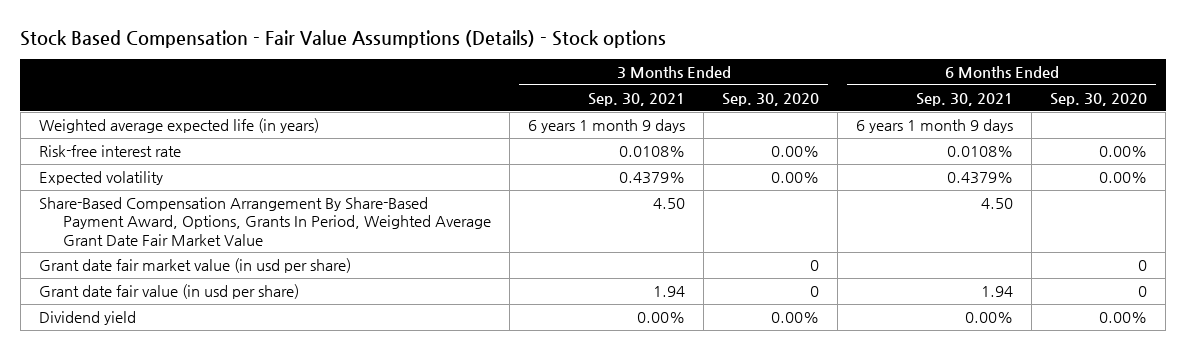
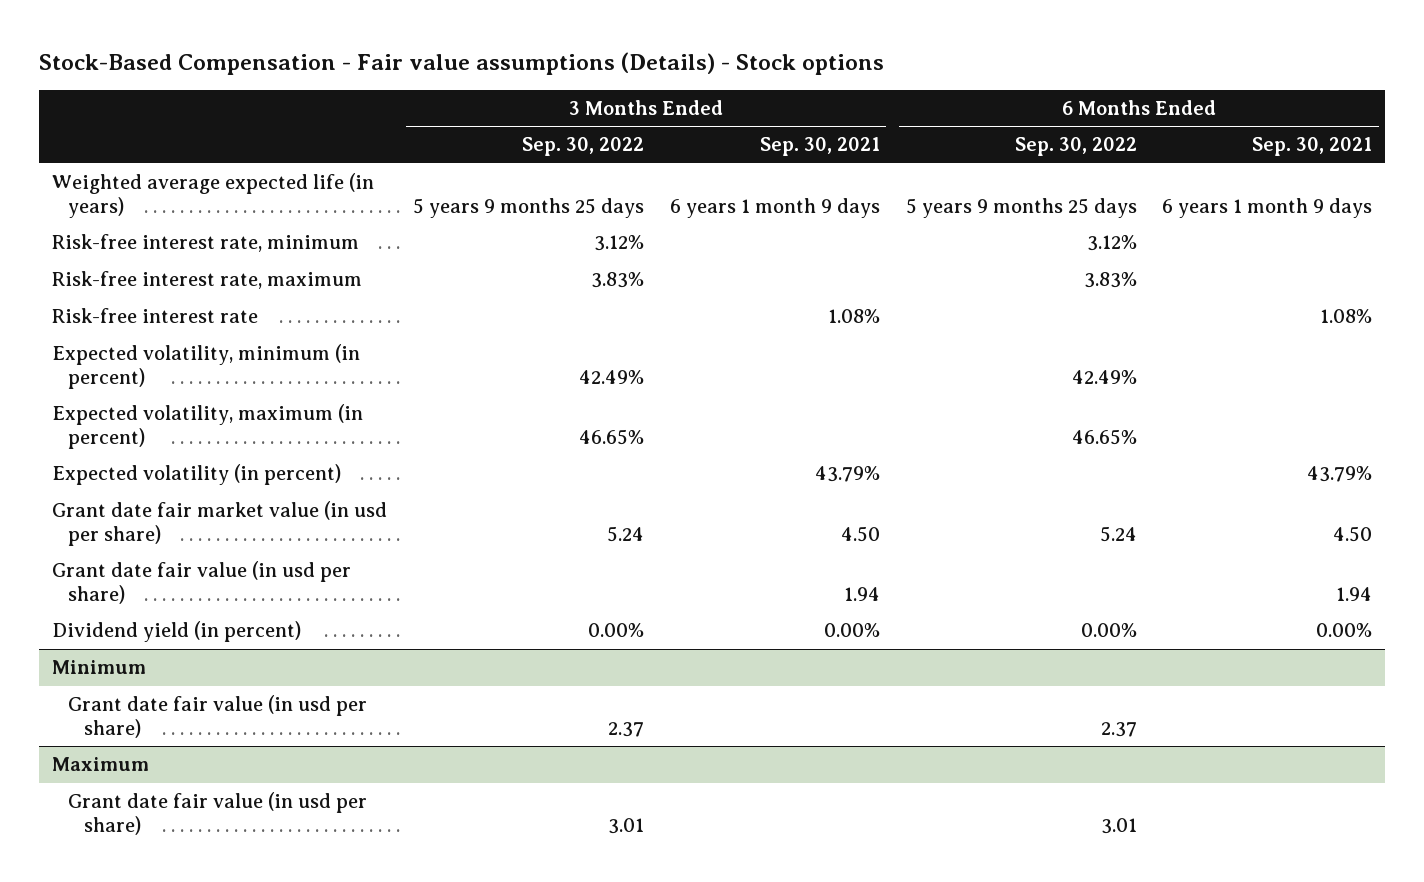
- Stock Based Compensation - Fair Value Assumptions (Details) - Stock options
+ Stock-Based Compensation - Fair value assumptions (Details) - Stock options
- | 3 Months Ended Sep. 30, 2021 | 3 Months Ended Sep. 30, 2020 | 6 Months Ended Sep. 30, 2021 | 6 Months Ended Sep. 30, 2020
+ | 3 Months Ended Sep. 30, 2022 | 3 Months Ended Sep. 30, 2021 | 6 Months Ended Sep. 30, 2022 | 6 Months Ended Sep. 30, 2021
- Risk-free interest rate | 0.0108% | 0.00% | 0.0108% | 0.00%
- Expected volatility | 0.4379% | 0.00% | 0.4379% | 0.00%
- Share-Based Compensation Arrangement By Share-Based Payment Award, Options, Grants In Period, Weighted Average Grant Date Fair Market Value | 4.50 | | 4.50 |
- Grant date fair market value (in usd per share) | | 0 | | 0
+ Risk-free interest rate, minimum | 3.12% | | 3.12% |
+ Risk-free interest rate, maximum | 3.83% | | 3.83% |
+ Risk-free interest rate | | 1.08% | | 1.08%
+ Expected volatility, minimum (in percent) | 42.49% | | 42.49% |
+ Expected volatility, maximum (in percent) | 46.65% | | 46.65% |
+ Expected volatility (in percent) | | 43.79% | | 43.79%
+ Grant date fair market value (in usd per share) | 5.24 | 4.50 | 5.24 | 4.50
- Dividend yield | 0.00% | 0.00% | 0.00% | 0.00%
+ Dividend yield (in percent) | 0.00% | 0.00% | 0.00% | 0.00%
+ Minimum
+ Grant date fair value (in usd per share) | 2.37 | | 2.37 |
+ Maximum
+ Grant date fair value (in usd per share) | 3.01 | | 3.01 |

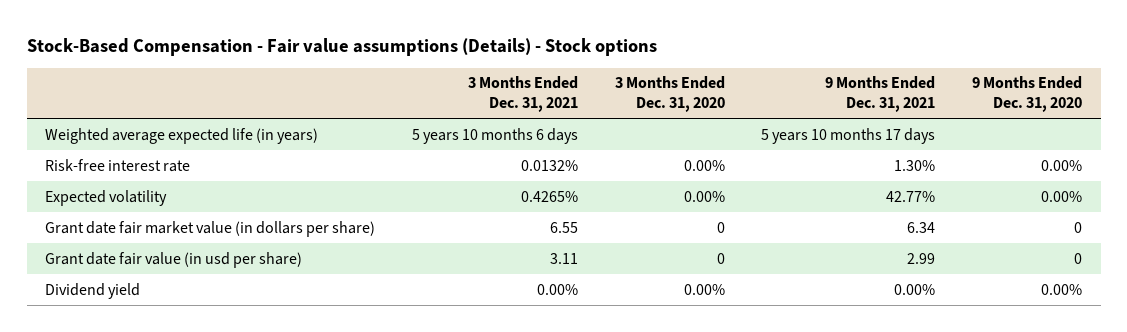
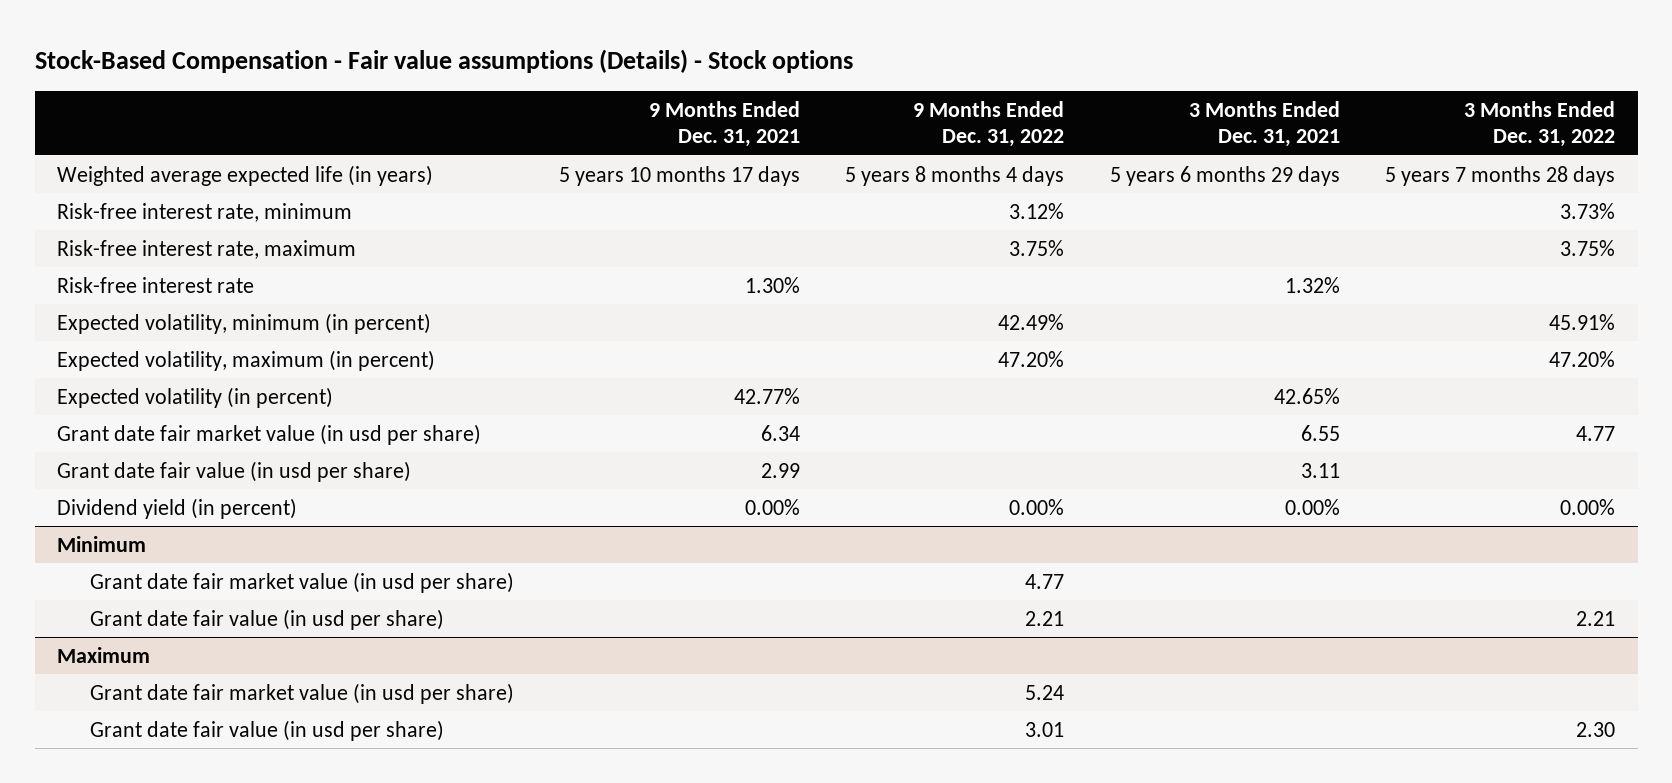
- | 3 Months Ended Dec. 31, 2021 | 3 Months Ended Dec. 31, 2020 | 9 Months Ended Dec. 31, 2021 | 9 Months Ended Dec. 31, 2020
+ | 9 Months Ended Dec. 31, 2021 | 9 Months Ended Dec. 31, 2022 | 3 Months Ended Dec. 31, 2021 | 3 Months Ended Dec. 31, 2022
- Weighted average expected life (in years) | 5 years 10 months 6 days | | 5 years 10 months 17 days |
- Risk-free interest rate | 0.0132% | 0.00% | 1.30% | 0.00%
- Expected volatility | 0.4265% | 0.00% | 42.77% | 0.00%
- Grant date fair market value (in dollars per share) | 6.55 | 0 | 6.34 | 0
+ Weighted average expected life (in years) | 5 years 10 months 17 days | 5 years 8 months 4 days | 5 years 6 months 29 days | 5 years 7 months 28 days
+ Risk-free interest rate, minimum | | 3.12% | | 3.73%
+ Risk-free interest rate, maximum | | 3.75% | | 3.75%
+ Risk-free interest rate | 1.30% | | 1.32% |
+ Expected volatility, minimum (in percent) | | 42.49% | | 45.91%
+ Expected volatility, maximum (in percent) | | 47.20% | | 47.20%
+ Expected volatility (in percent) | 42.77% | | 42.65% |
+ Grant date fair market value (in usd per share) | 6.34 | | 6.55 | 4.77
- Dividend yield | 0.00% | 0.00% | 0.00% | 0.00%
+ Dividend yield (in percent) | 0.00% | 0.00% | 0.00% | 0.00%
+ Minimum
+ Grant date fair market value (in usd per share) | | 4.77 | |
+ Grant date fair value (in usd per share) | | 2.21 | | 2.21
+ Maximum
+ Grant date fair market value (in usd per share) | | 5.24 | |
+ Grant date fair value (in usd per share) | | 3.01 | | 2.30

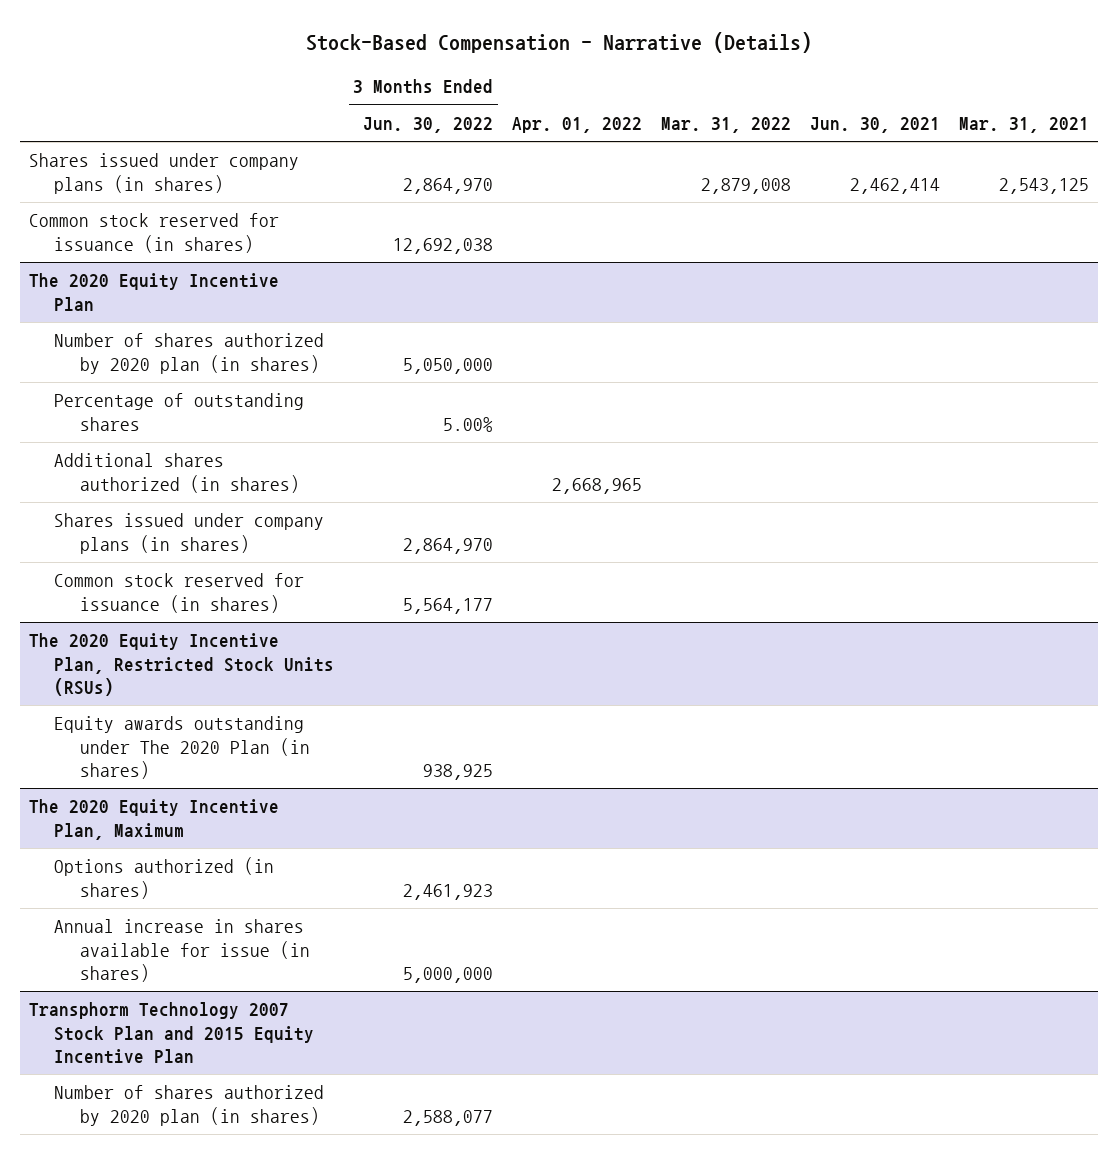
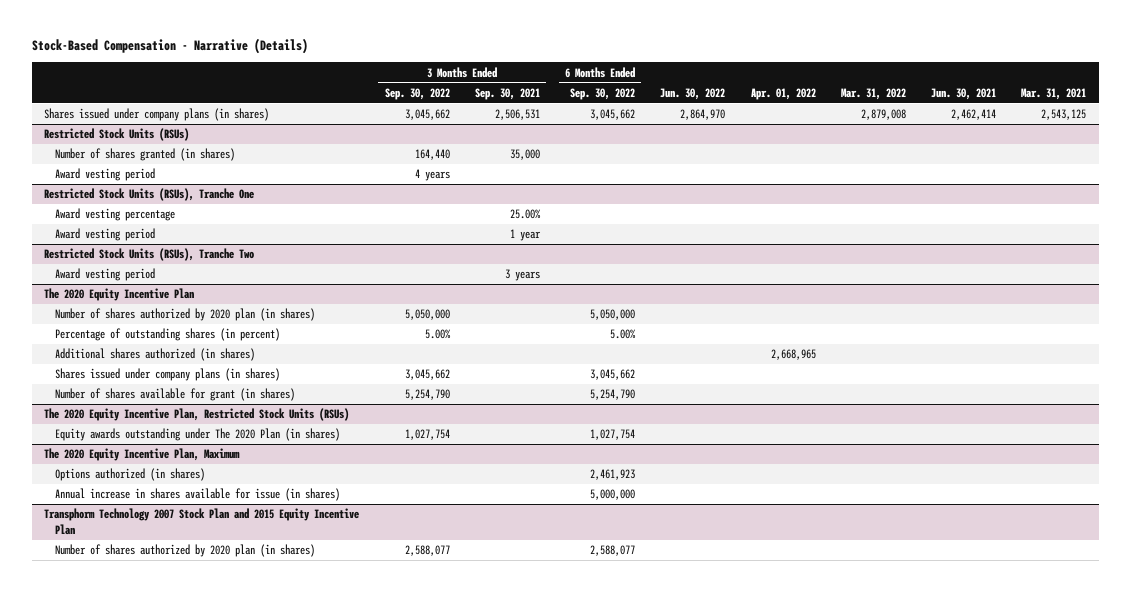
- | 3 Months Ended Jun. 30, 2022 | Apr. 01, 2022 | Mar. 31, 2022 | Jun. 30, 2021 | Mar. 31, 2021
+ | 3 Months Ended Sep. 30, 2022 | 3 Months Ended Sep. 30, 2021 | 6 Months Ended Sep. 30, 2022 | Jun. 30, 2022 | Apr. 01, 2022 | Mar. 31, 2022 | Jun. 30, 2021 | Mar. 31, 2021
- Common stock reserved for issuance (in shares) | 12,692,038 | | | |
+ Restricted Stock Units (RSUs)
+ Number of shares granted (in shares) | 164,440 | 35,000 | | | | | |
+ Award vesting period | 4 years | | | | | | |
+ Restricted Stock Units (RSUs), Tranche One
+ Award vesting percentage | | 25.00% | | | | | |
+ Award vesting period | | 1 year | | | | | |
+ Restricted Stock Units (RSUs), Tranche Two
+ Award vesting period | | 3 years | | | | | |
@ The 2020 Equity Incentive Plan
- Percentage of outstanding shares | 5.00% | | | |
+ Percentage of outstanding shares (in percent) | 5.00% | | 5.00% | | | | |
- Common stock reserved for issuance (in shares) | 5,564,177 | | | |
+ Number of shares available for grant (in shares) | 5,254,790 | | 5,254,790 | | | | |

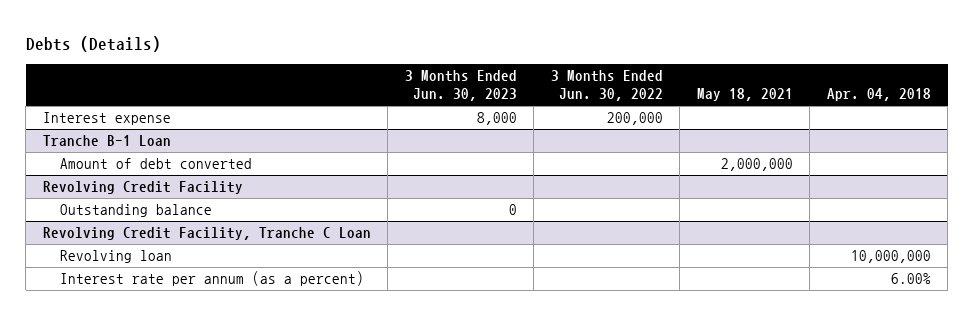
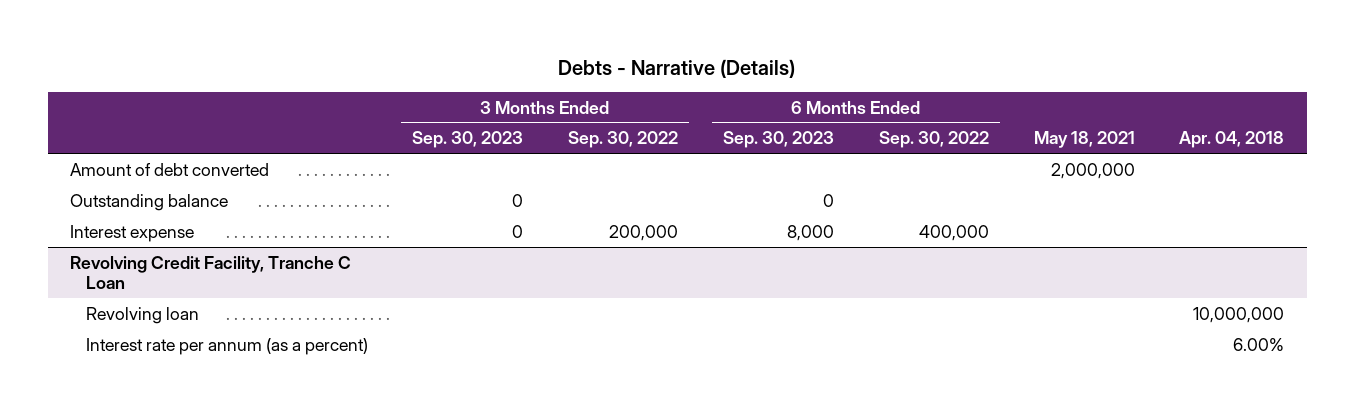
- Debts (Details)
+ Debts - Narrative (Details)
- | 3 Months Ended Jun. 30, 2023 | 3 Months Ended Jun. 30, 2022 | May 18, 2021 | Apr. 04, 2018
+ | 3 Months Ended Sep. 30, 2023 | 3 Months Ended Sep. 30, 2022 | 6 Months Ended Sep. 30, 2023 | 6 Months Ended Sep. 30, 2022 | May 18, 2021 | Apr. 04, 2018
+ Amount of debt converted | | | | | 2,000,000 |
+ Outstanding balance | 0 | | 0 | | |
- Tranche B-1 Loan
- Amount of debt converted | | | 2,000,000 |
- Revolving Credit Facility
- Outstanding balance | 0 | | |

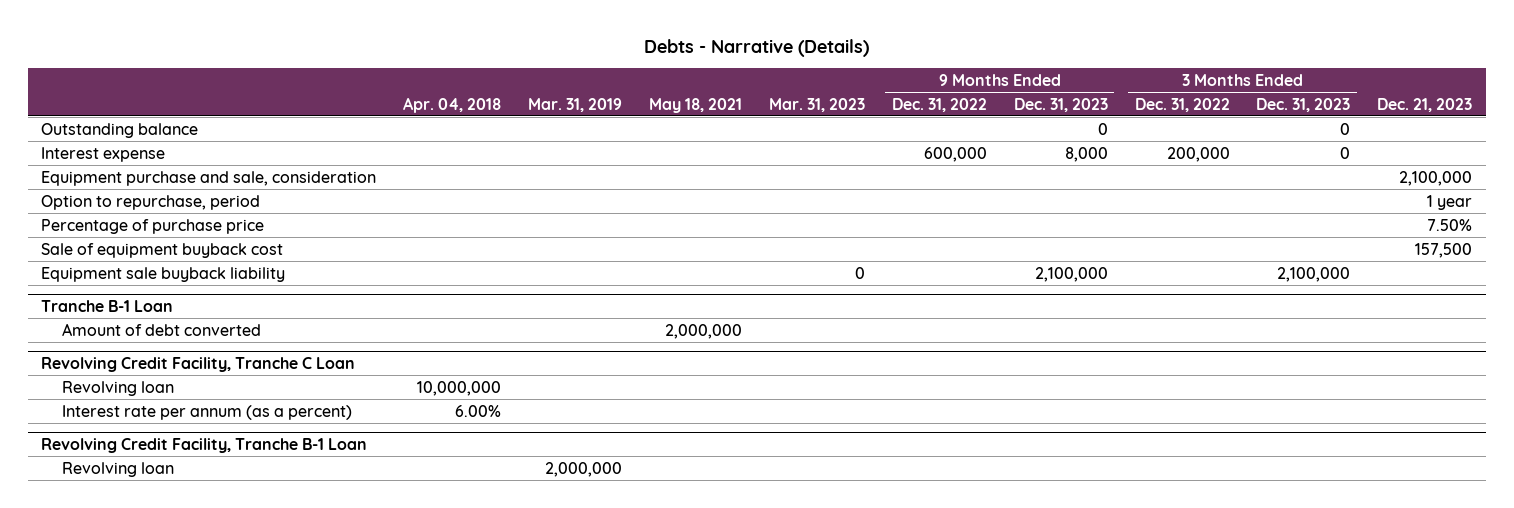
- | 3 Months Ended Sep. 30, 2023 | 3 Months Ended Sep. 30, 2022 | 6 Months Ended Sep. 30, 2023 | 6 Months Ended Sep. 30, 2022 | May 18, 2021 | Apr. 04, 2018
+ | Apr. 04, 2018 | Mar. 31, 2019 | May 18, 2021 | Mar. 31, 2023 | 9 Months Ended Dec. 31, 2022 | 9 Months Ended Dec. 31, 2023 | 3 Months Ended Dec. 31, 2022 | 3 Months Ended Dec. 31, 2023 | Dec. 21, 2023
- Amount of debt converted | | | | | 2,000,000 |
+ Equipment purchase and sale, consideration | | | | | | | | | 2,100,000
+ Option to repurchase, period | | | | | | | | | 1 year
+ Percentage of purchase price | | | | | | | | | 7.50%
+ Sale of equipment buyback cost | | | | | | | | | 157,500
+ Equipment sale buyback liability | | | | 0 | | 2,100,000 | | 2,100,000 |
+ Tranche B-1 Loan
+ Amount of debt converted | | | 2,000,000 | | | | | |
+ Revolving Credit Facility, Tranche B-1 Loan
+ Revolving loan | | 2,000,000 | | | | | | |

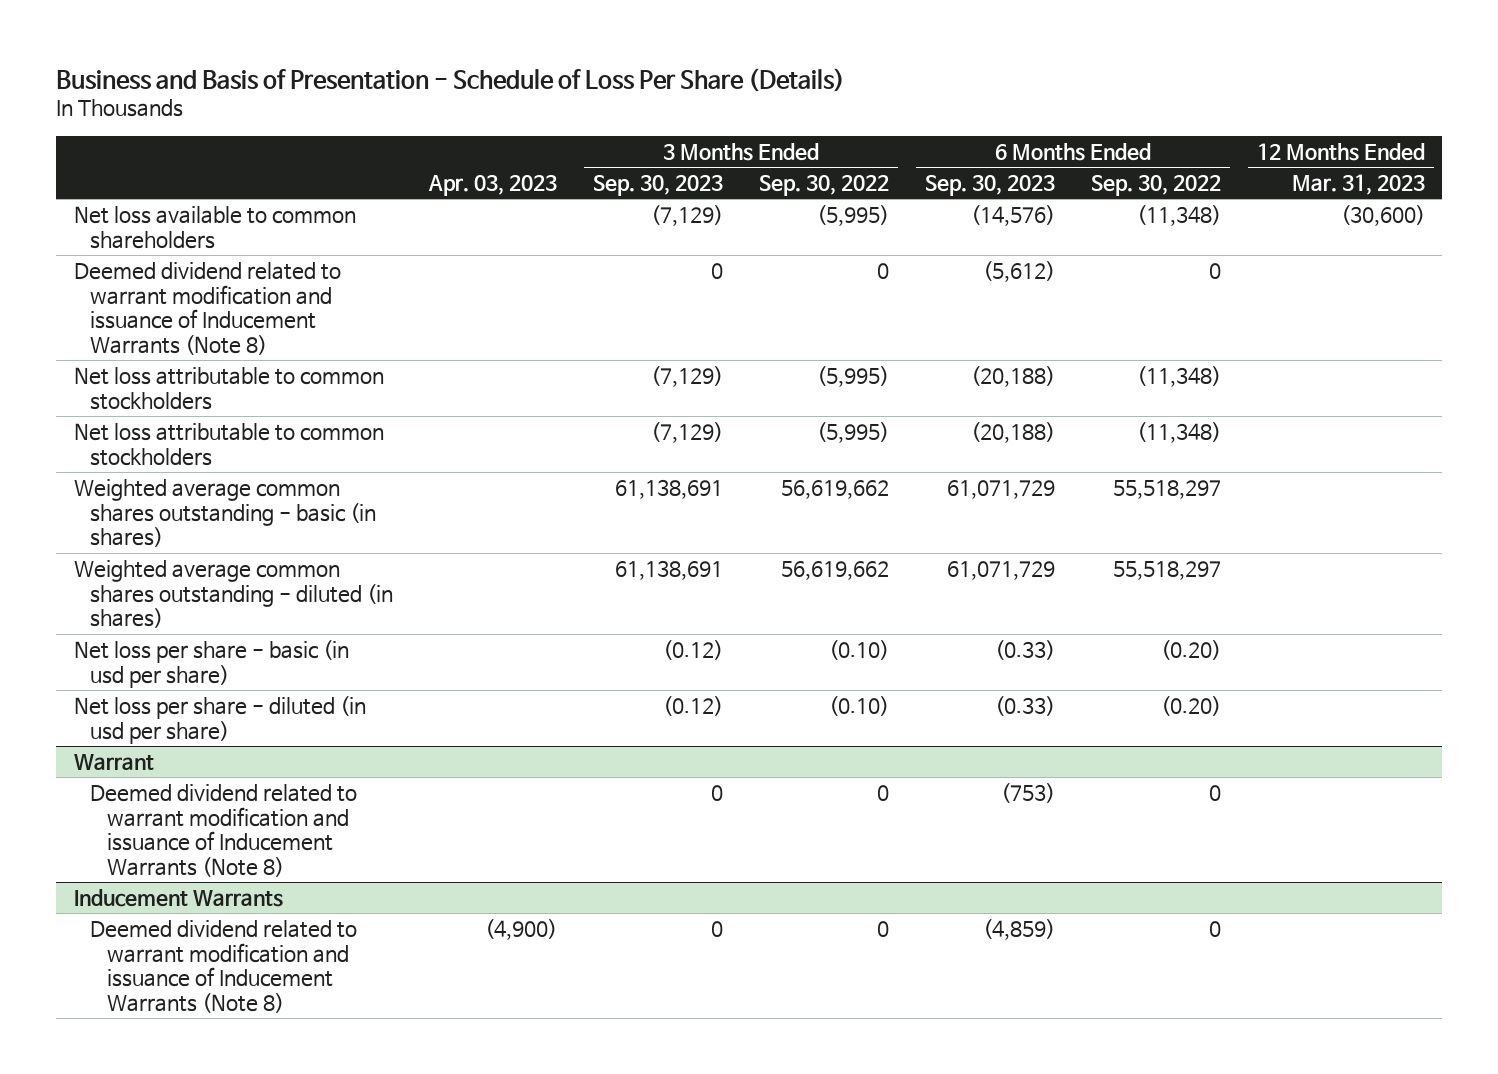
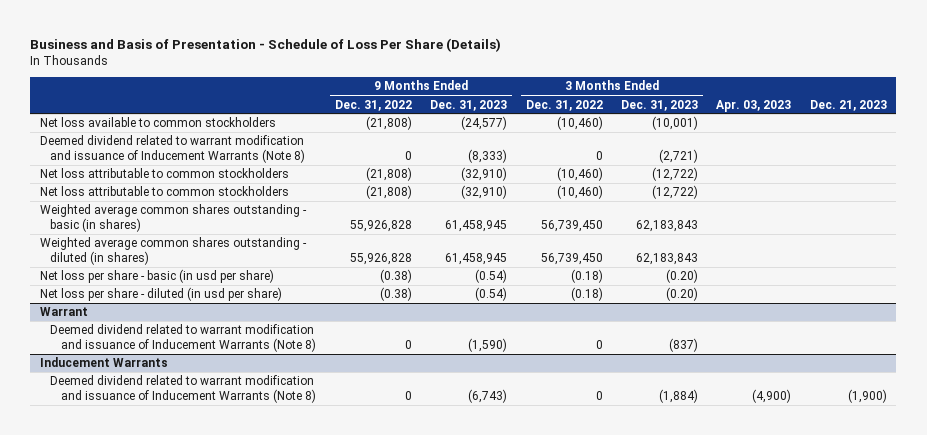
- | Apr. 03, 2023 | 3 Months Ended Sep. 30, 2023 | 3 Months Ended Sep. 30, 2022 | 6 Months Ended Sep. 30, 2023 | 6 Months Ended Sep. 30, 2022 | 12 Months Ended Mar. 31, 2023
+ | 9 Months Ended Dec. 31, 2022 | 9 Months Ended Dec. 31, 2023 | 3 Months Ended Dec. 31, 2022 | 3 Months Ended Dec. 31, 2023 | Apr. 03, 2023 | Dec. 21, 2023
- Net loss available to common shareholders | | (7,129) | (5,995) | (14,576) | (11,348) | (30,600)
+ Net loss available to common stockholders | (21,808) | (24,577) | (10,460) | (10,001) | |

